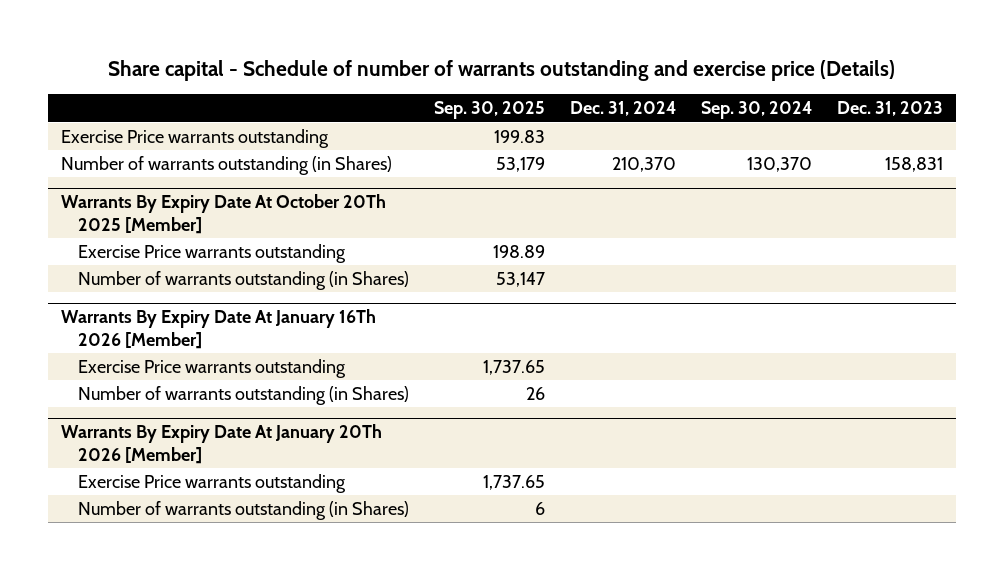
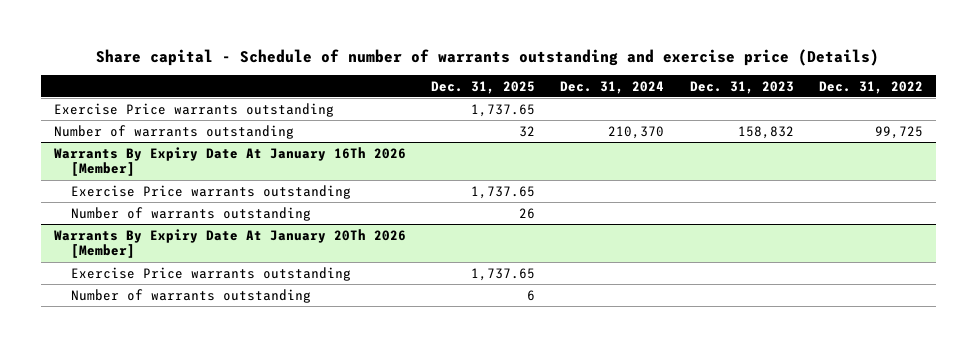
- | Sep. 30, 2025 | Dec. 31, 2024 | Sep. 30, 2024 | Dec. 31, 2023
+ | Dec. 31, 2025 | Dec. 31, 2024 | Dec. 31, 2023 | Dec. 31, 2022
- Number of warrants outstanding (in Shares) | 53,179 | 210,370 | 130,370 | 158,831
- Warrants By Expiry Date At October 20Th 2025 [Member]
- Exercise Price warrants outstanding | 198.89 | | |
- Number of warrants outstanding (in Shares) | 53,147 | | |
+ Number of warrants outstanding | 32 | 210,370 | 158,832 | 99,725
@ Warrants By Expiry Date At January 16Th 2026 [Member]
- Number of warrants outstanding (in Shares) | 26 | | |
+ Number of warrants outstanding | 26 | | |
@ Warrants By Expiry Date At January 20Th 2026 [Member]
- Number of warrants outstanding (in Shares) | 6 | | |
+ Number of warrants outstanding | 6 | | |

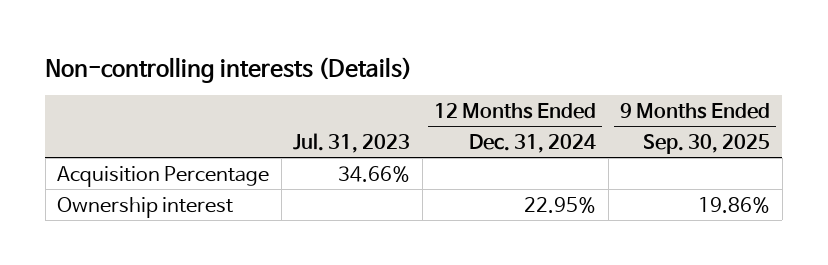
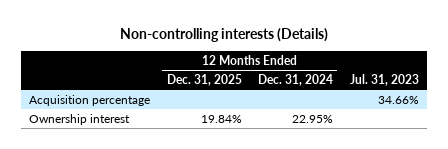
- | Jul. 31, 2023 | 12 Months Ended Dec. 31, 2024 | 9 Months Ended Sep. 30, 2025
+ | 12 Months Ended Dec. 31, 2025 | 12 Months Ended Dec. 31, 2024 | Jul. 31, 2023
- Acquisition Percentage | 34.66% | |
+ Acquisition percentage | | | 34.66%

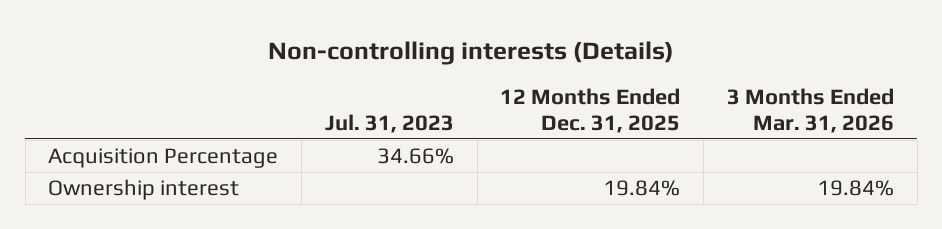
- | 12 Months Ended Dec. 31, 2025 | 12 Months Ended Dec. 31, 2024 | Jul. 31, 2023
+ | Jul. 31, 2023 | 12 Months Ended Dec. 31, 2025 | 3 Months Ended Mar. 31, 2026
- Acquisition percentage | | | 34.66%
+ Acquisition Percentage | 34.66% | |

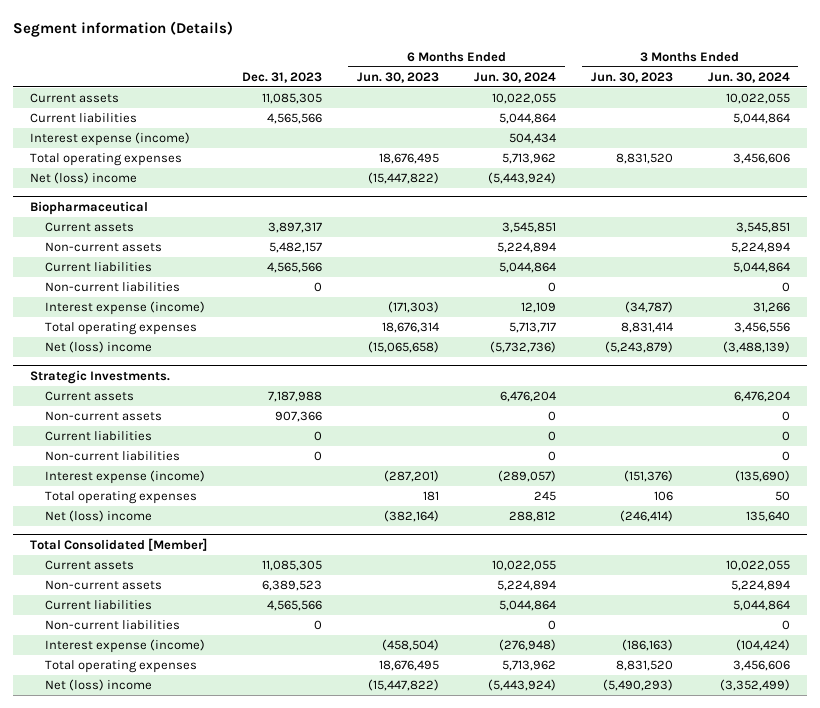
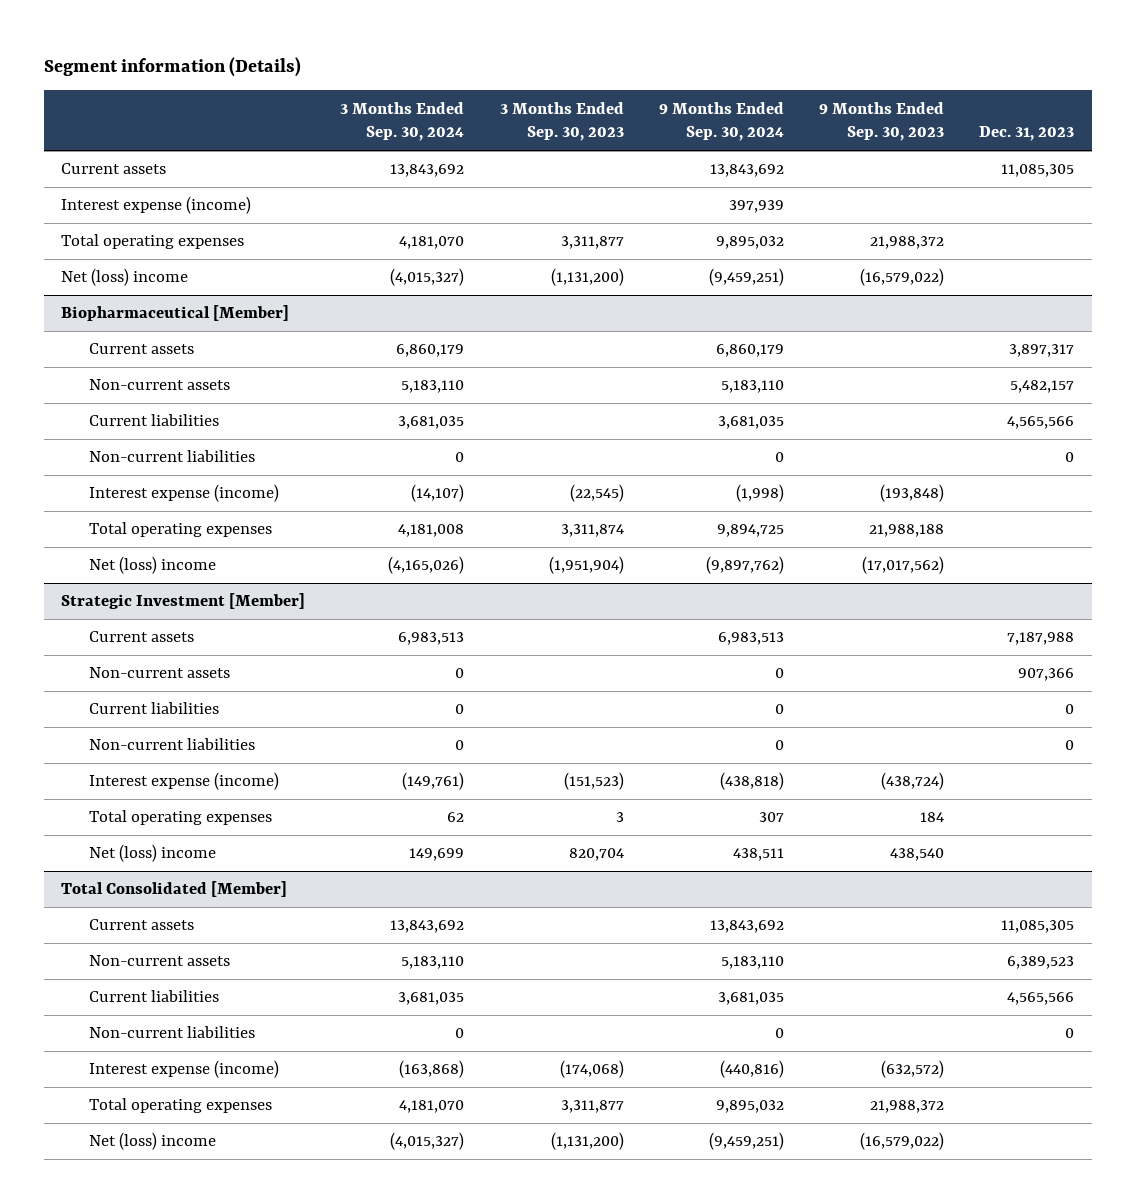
- | Dec. 31, 2023 | 6 Months Ended Jun. 30, 2023 | 6 Months Ended Jun. 30, 2024 | 3 Months Ended Jun. 30, 2023 | 3 Months Ended Jun. 30, 2024
+ | 3 Months Ended Sep. 30, 2024 | 3 Months Ended Sep. 30, 2023 | 9 Months Ended Sep. 30, 2024 | 9 Months Ended Sep. 30, 2023 | Dec. 31, 2023
- Current liabilities | 4,565,566 | | 5,044,864 | | 5,044,864
- Biopharmaceutical
+ Biopharmaceutical [Member]
- Strategic Investments.
+ Strategic Investment [Member]

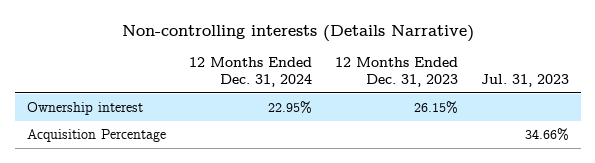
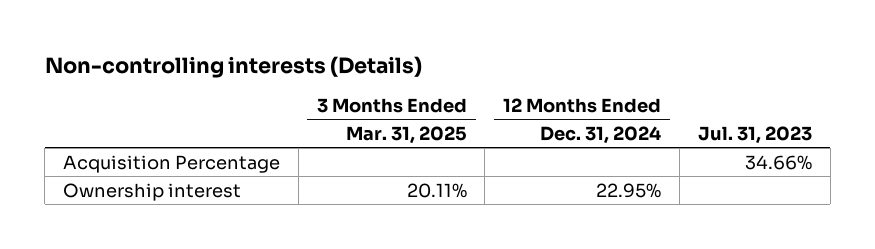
- Non-controlling interests (Details Narrative)
+ Non-controlling interests (Details)
- | 12 Months Ended Dec. 31, 2024 | 12 Months Ended Dec. 31, 2023 | Jul. 31, 2023
+ | 3 Months Ended Mar. 31, 2025 | 12 Months Ended Dec. 31, 2024 | Jul. 31, 2023
moved down: Ownership interest | 20.11% | 22.95% |

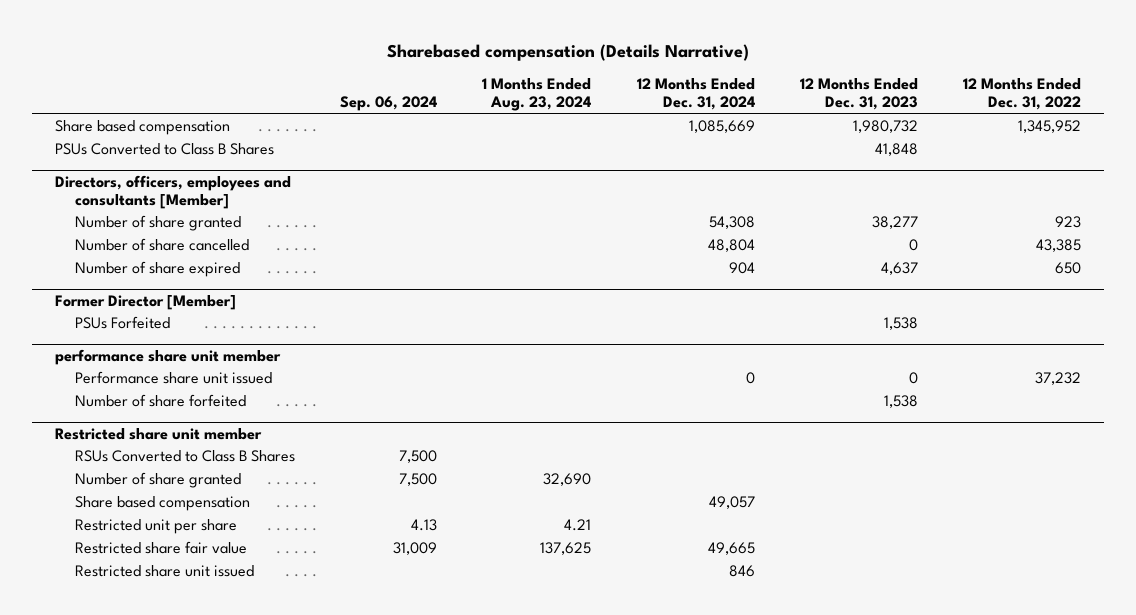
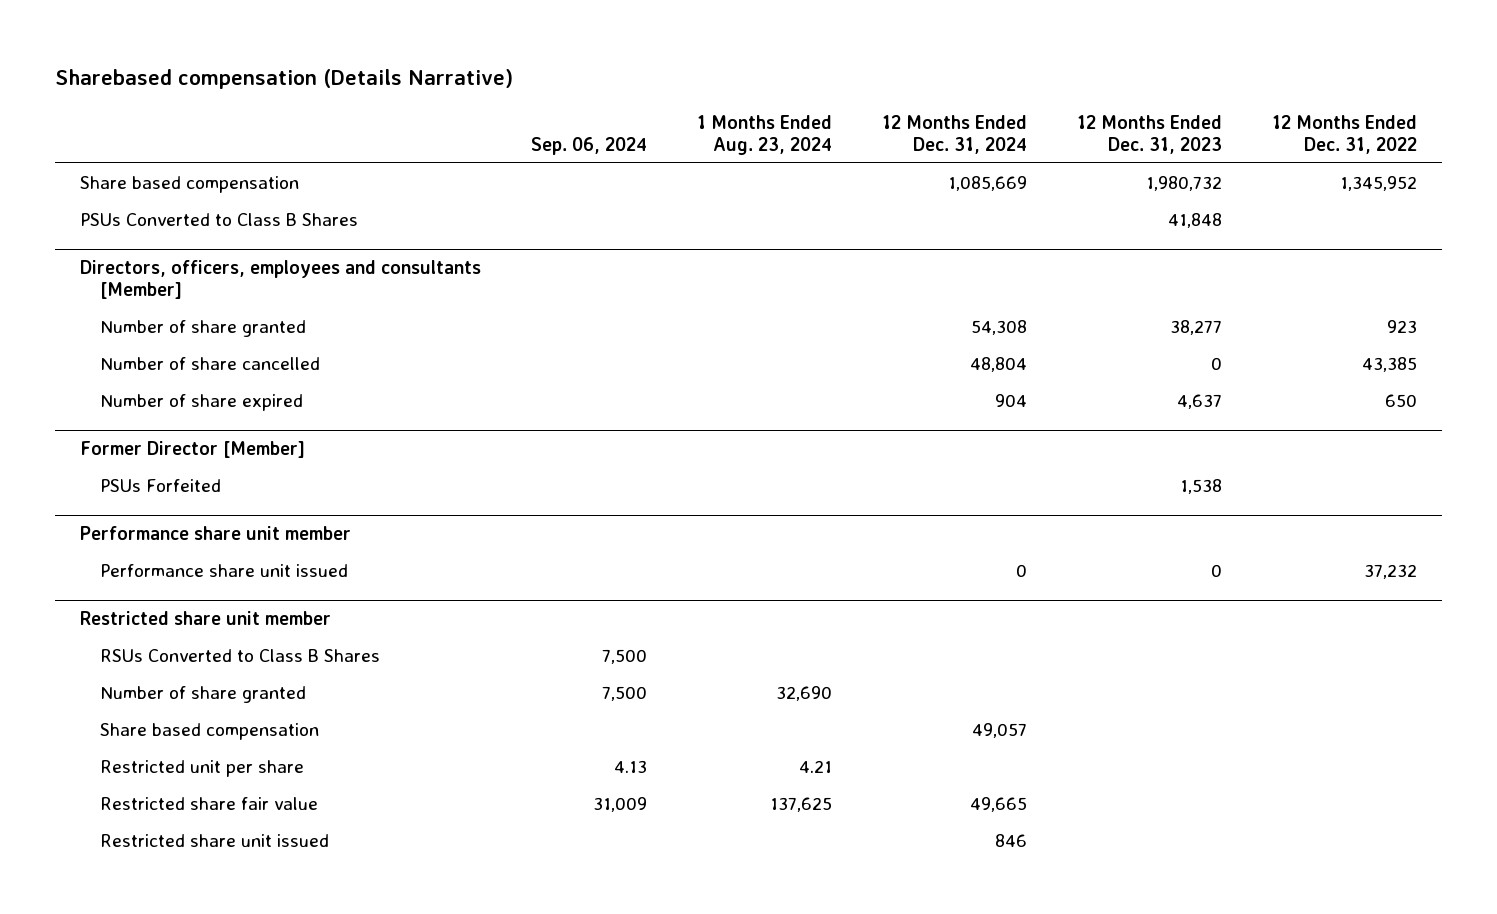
- performance share unit member
+ Performance share unit member
- Number of share forfeited | | | | 1,538 |

